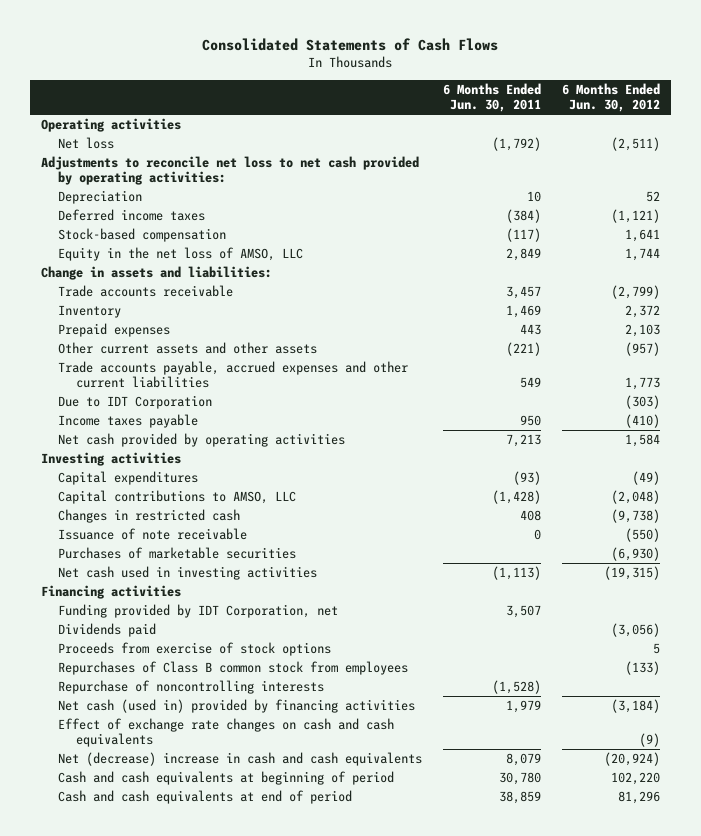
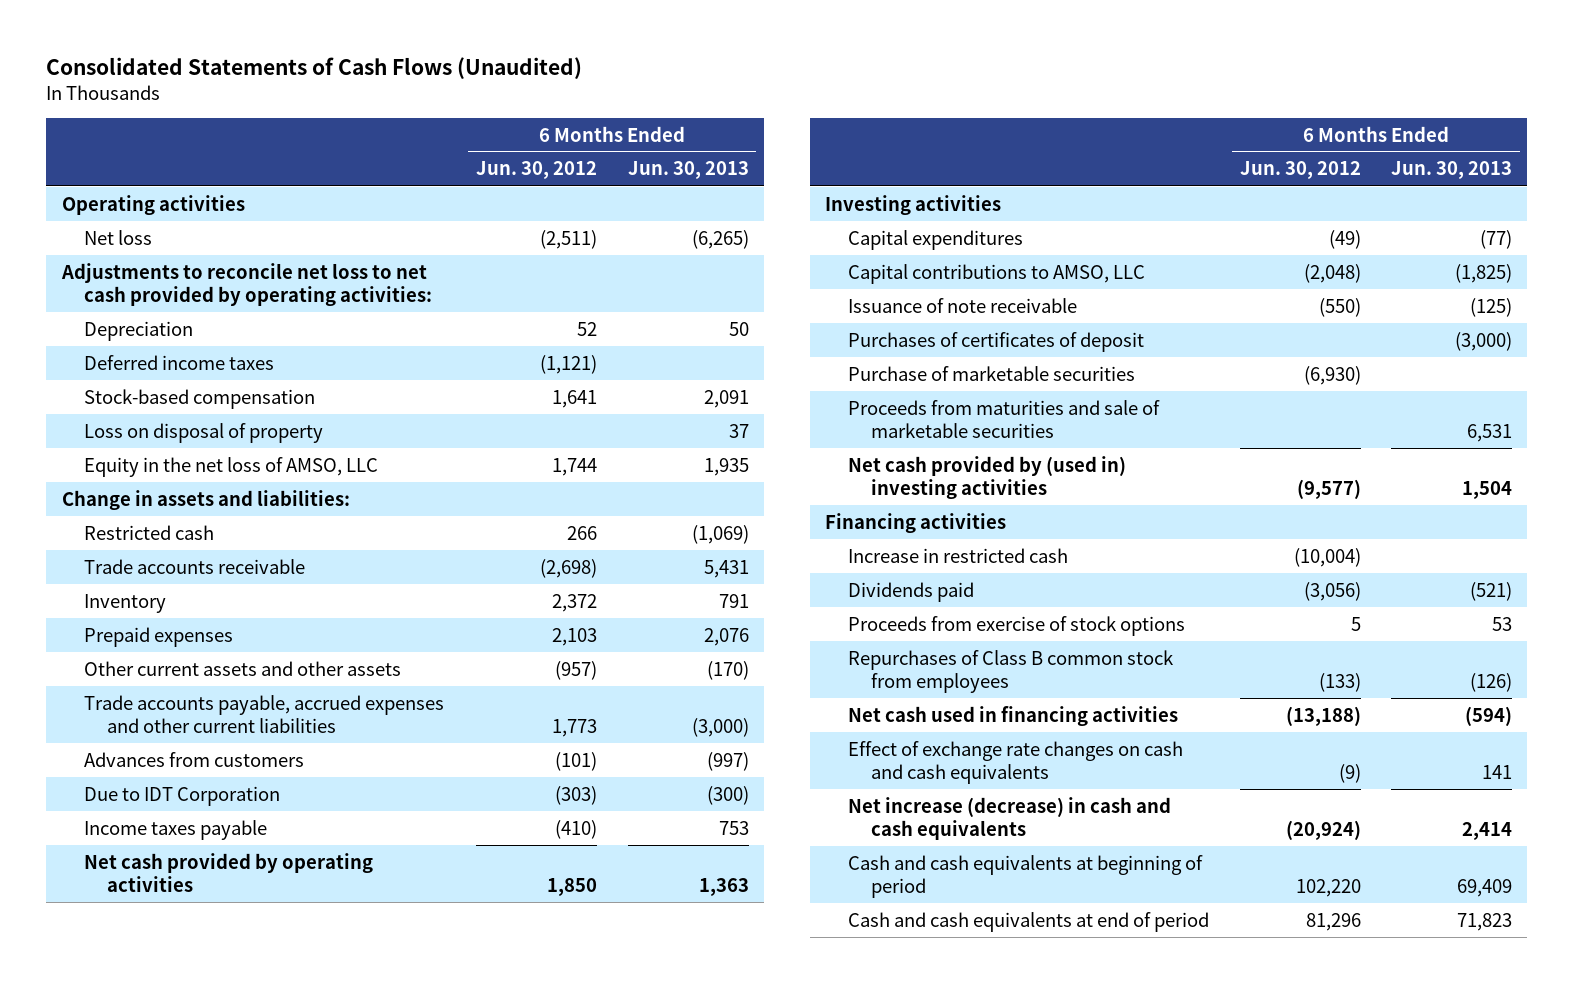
- Consolidated Statements of Cash Flows
+ Consolidated Statements of Cash Flows (Unaudited)
- | 6 Months Ended Jun. 30, 2011 | 6 Months Ended Jun. 30, 2012
+ | 6 Months Ended Jun. 30, 2012 | 6 Months Ended Jun. 30, 2013
+ Loss on disposal of property | | 37
- Trade accounts receivable | 3,457 | (2,799)
+ Restricted cash | 266 | (1,069)
+ Trade accounts receivable | (2,698) | 5,431
+ Advances from customers | (101) | (997)
- Net cash provided by operating activities | 7,213 | 1,584
+ Net cash provided by operating activities | 1,850 | 1,363
- Changes in restricted cash | 408 | (9,738)
- Purchases of marketable securities | | (6,930)
- Net cash used in investing activities | (1,113) | (19,315)
+ Purchases of certificates of deposit | | (3,000)
+ Purchase of marketable securities | (6,930) |
+ Proceeds from maturities and sale of marketable securities | | 6,531
+ Net cash provided by (used in) investing activities | (9,577) | 1,504
- Funding provided by IDT Corporation, net | 3,507 |
+ Increase in restricted cash | (10,004) |
- Repurchase of noncontrolling interests | (1,528) |
- Net cash (used in) provided by financing activities | 1,979 | (3,184)
+ Net cash used in financing activities | (13,188) | (594)
- Net (decrease) increase in cash and cash equivalents | 8,079 | (20,924)
+ Net increase (decrease) in cash and cash equivalents | (20,924) | 2,414

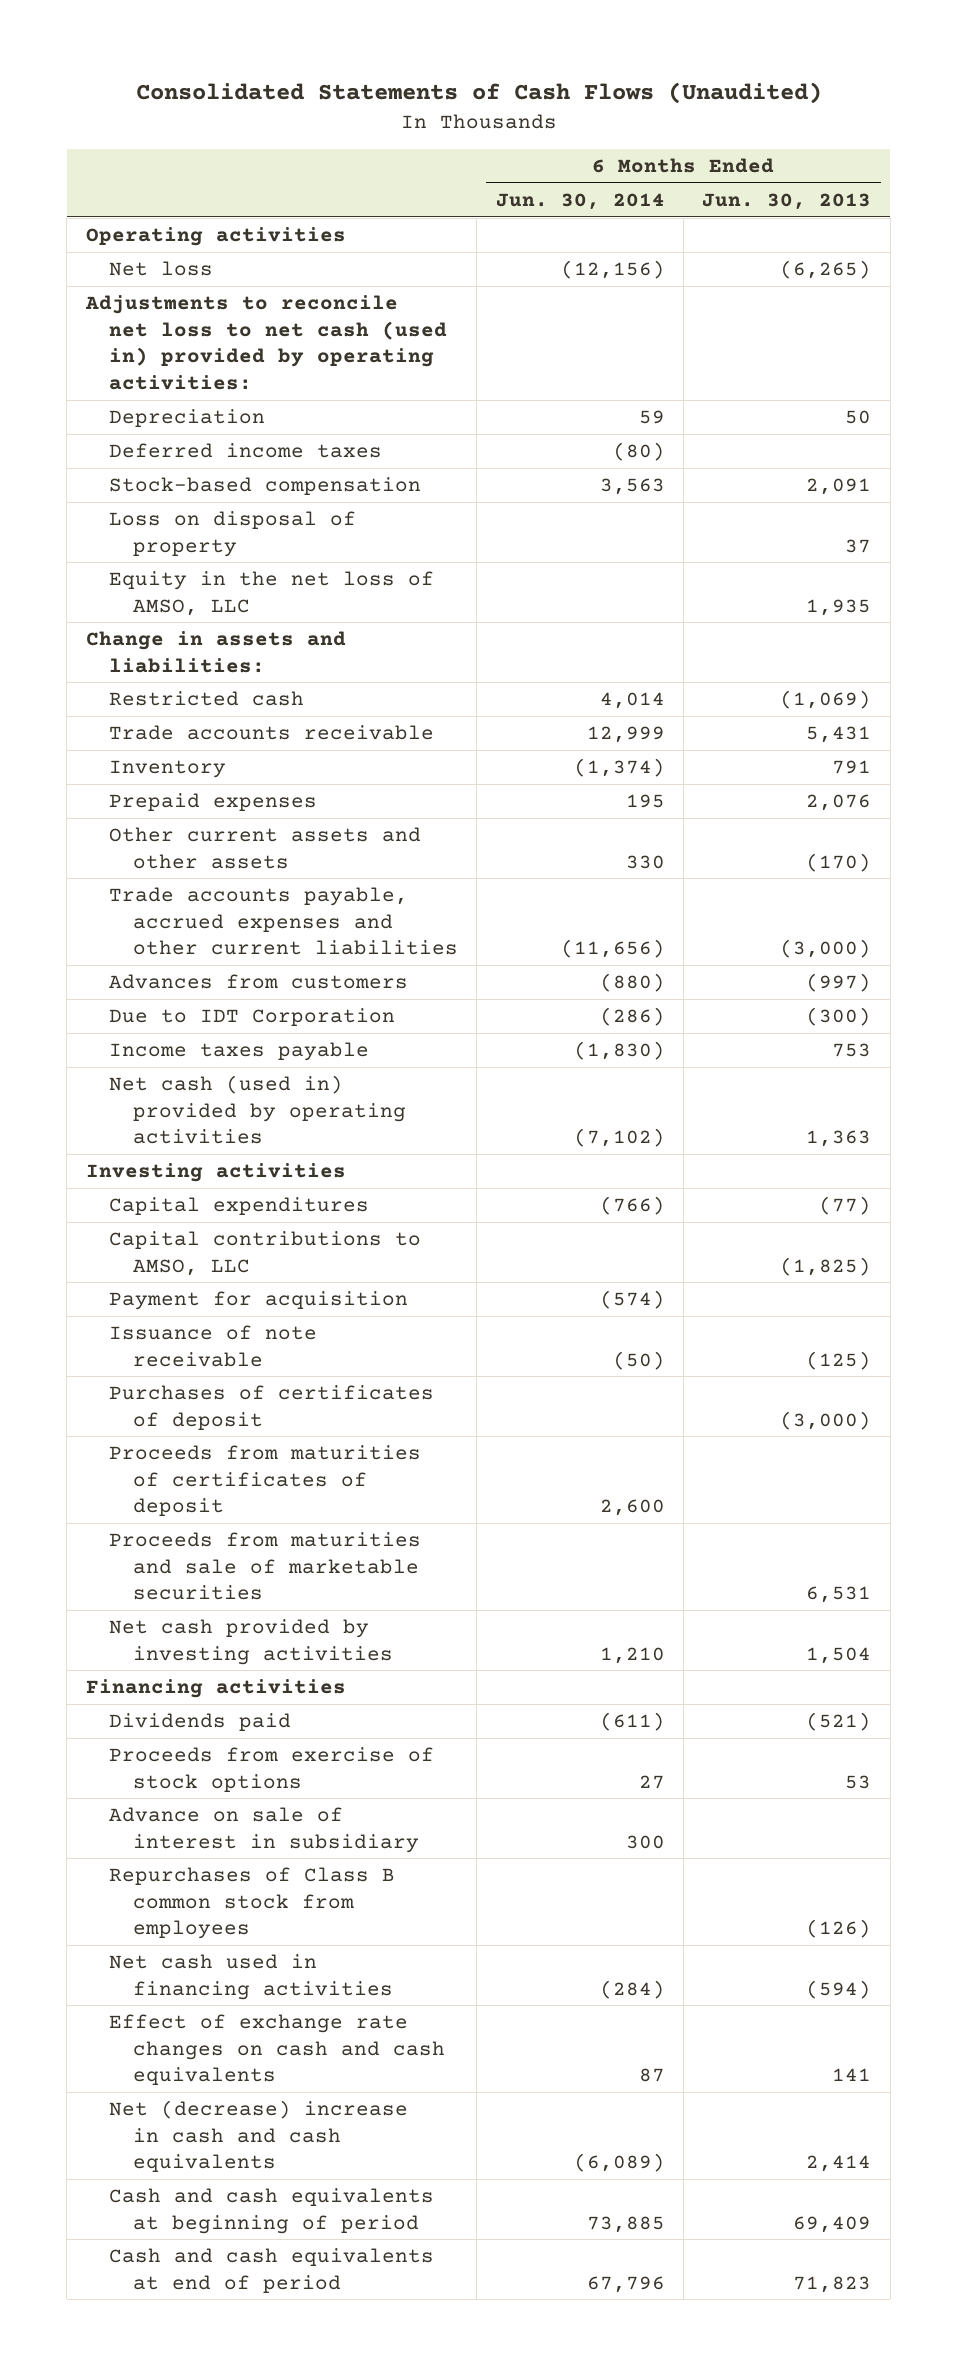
- | 6 Months Ended Jun. 30, 2012 | 6 Months Ended Jun. 30, 2013
+ | 6 Months Ended Jun. 30, 2014 | 6 Months Ended Jun. 30, 2013
- Adjustments to reconcile net loss to net cash provided by operating activities:
+ Adjustments to reconcile net loss to net cash (used in) provided by operating activities:
- Net cash provided by operating activities | 1,850 | 1,363
+ Net cash (used in) provided by operating activities | (7,102) | 1,363
+ Payment for acquisition | (574) |
- Purchase of marketable securities | (6,930) |
+ Proceeds from maturities of certificates of deposit | 2,600 |
- Net cash provided by (used in) investing activities | (9,577) | 1,504
+ Net cash provided by investing activities | 1,210 | 1,504
- Increase in restricted cash | (10,004) |
+ Advance on sale of interest in subsidiary | 300 |
- Net increase (decrease) in cash and cash equivalents | (20,924) | 2,414
+ Net (decrease) increase in cash and cash equivalents | (6,089) | 2,414

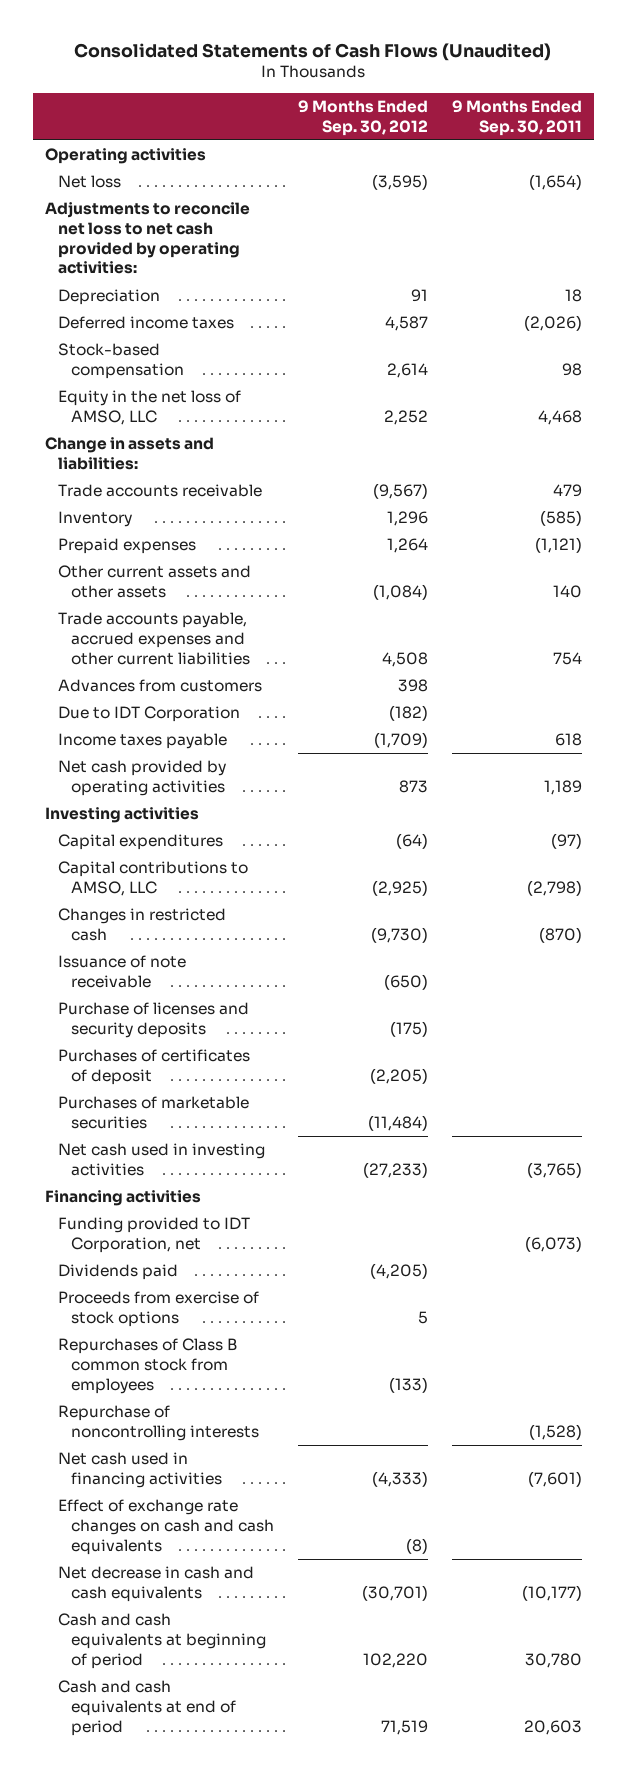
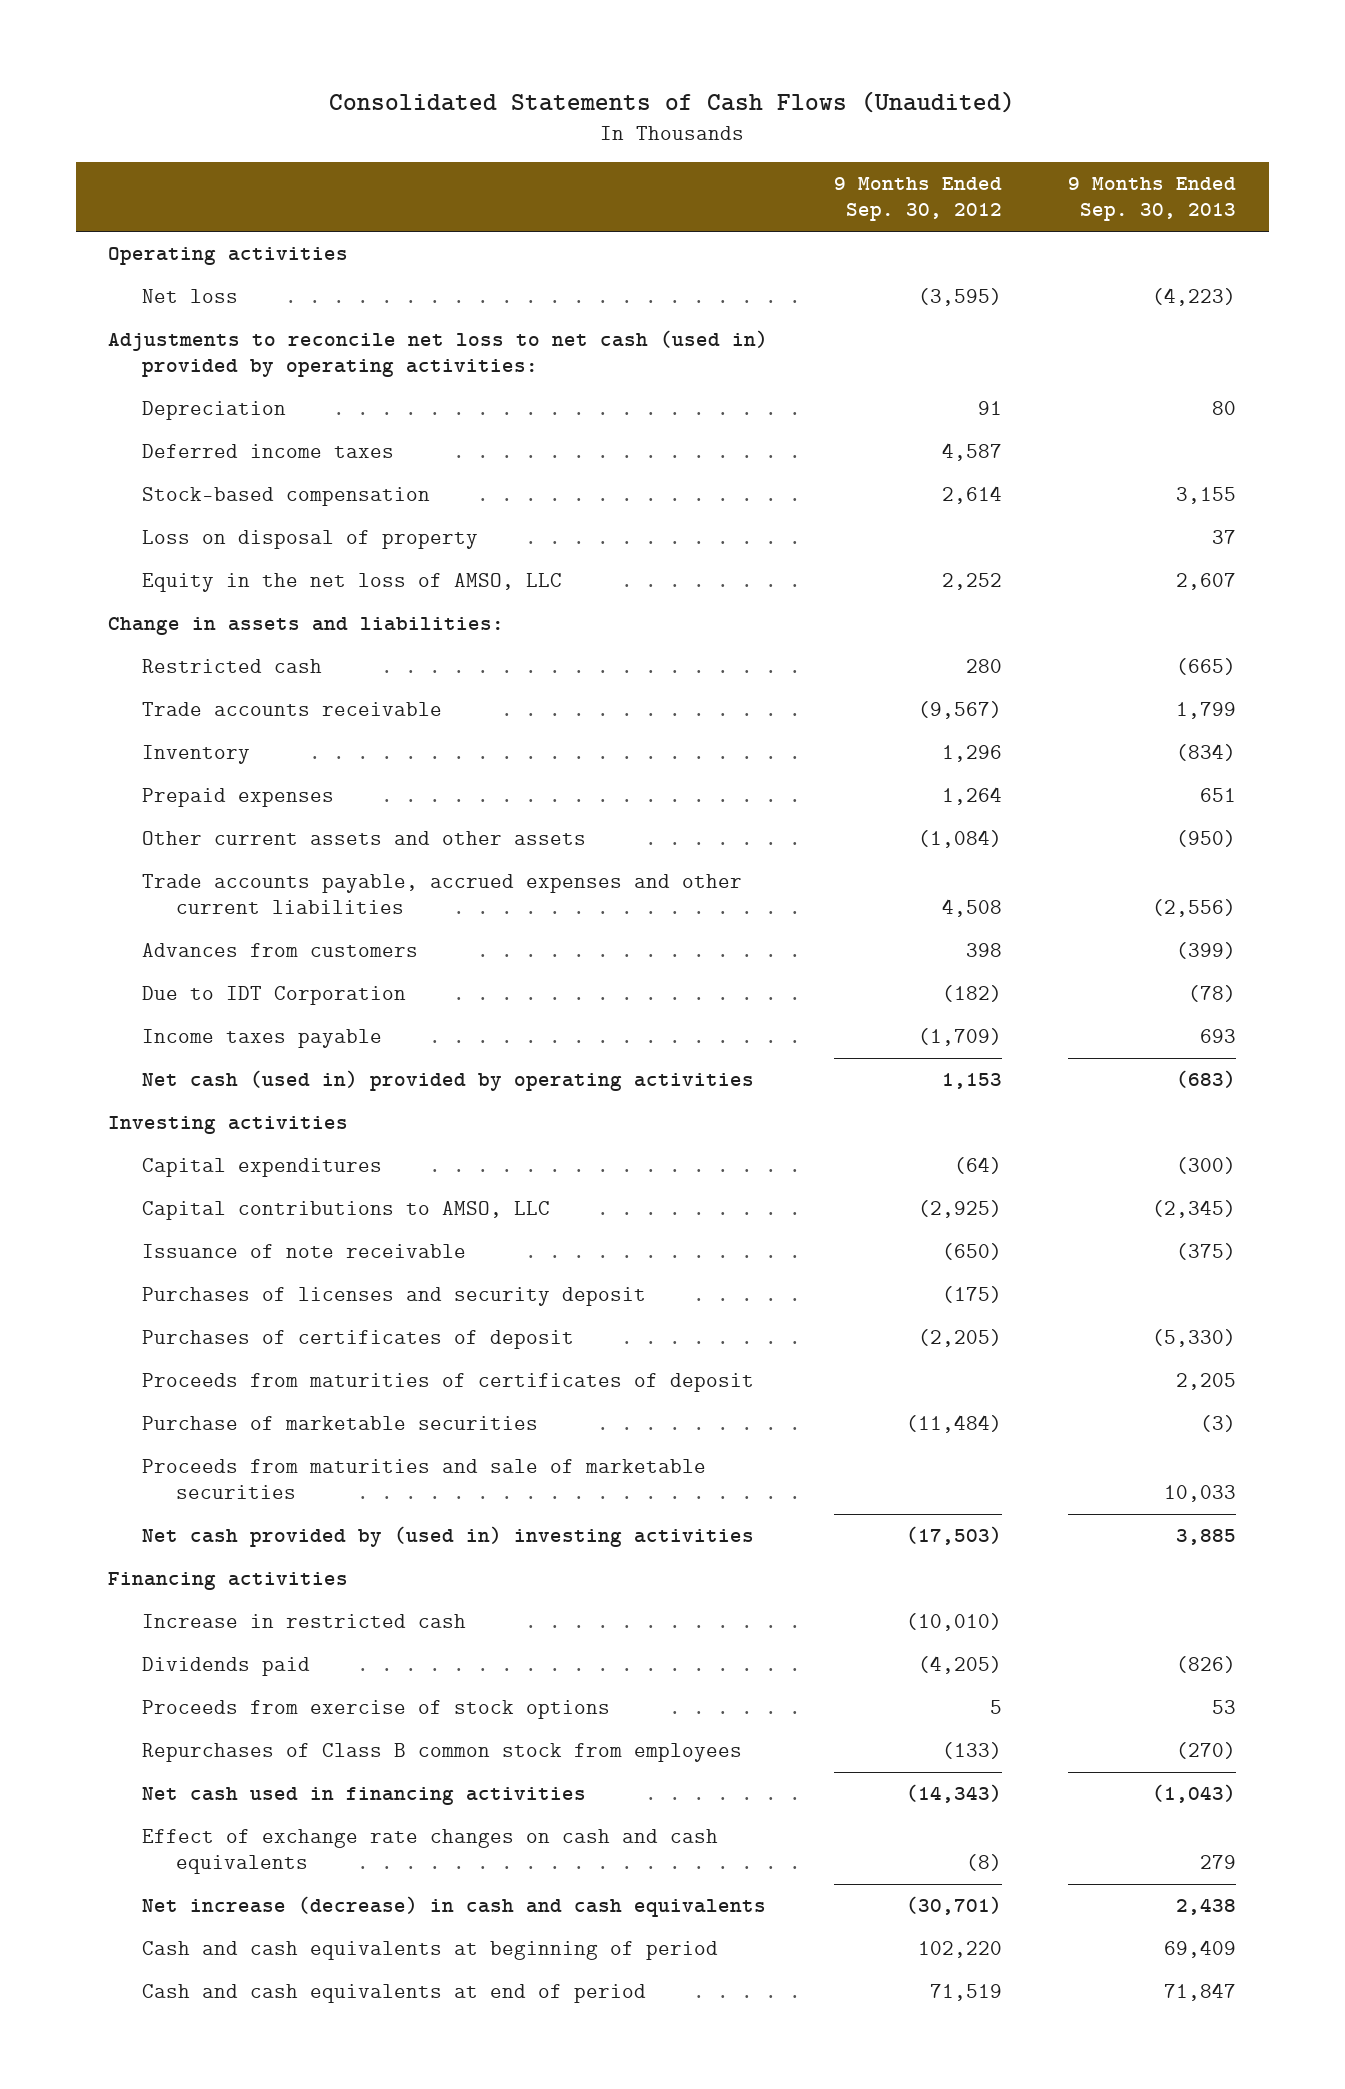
- | 9 Months Ended Sep. 30, 2012 | 9 Months Ended Sep. 30, 2011
+ | 9 Months Ended Sep. 30, 2012 | 9 Months Ended Sep. 30, 2013
- Adjustments to reconcile net loss to net cash provided by operating activities:
+ Adjustments to reconcile net loss to net cash (used in) provided by operating activities:
+ Loss on disposal of property | | 37
+ Restricted cash | 280 | (665)
- Net cash provided by operating activities | 873 | 1,189
+ Net cash (used in) provided by operating activities | 1,153 | (683)
- Changes in restricted cash | (9,730) | (870)
- Purchase of licenses and security deposits | (175) |
+ Purchases of licenses and security deposit | (175) |
- Purchases of marketable securities | (11,484) |
- Net cash used in investing activities | (27,233) | (3,765)
+ Proceeds from maturities of certificates of deposit | | 2,205
+ Purchase of marketable securities | (11,484) | (3)
+ Proceeds from maturities and sale of marketable securities | | 10,033
+ Net cash provided by (used in) investing activities | (17,503) | 3,885
- Funding provided to IDT Corporation, net | | (6,073)
+ Increase in restricted cash | (10,010) |
- Repurchase of noncontrolling interests | | (1,528)
- Net cash used in financing activities | (4,333) | (7,601)
+ Net cash used in financing activities | (14,343) | (1,043)
- Net decrease in cash and cash equivalents | (30,701) | (10,177)
+ Net increase (decrease) in cash and cash equivalents | (30,701) | 2,438

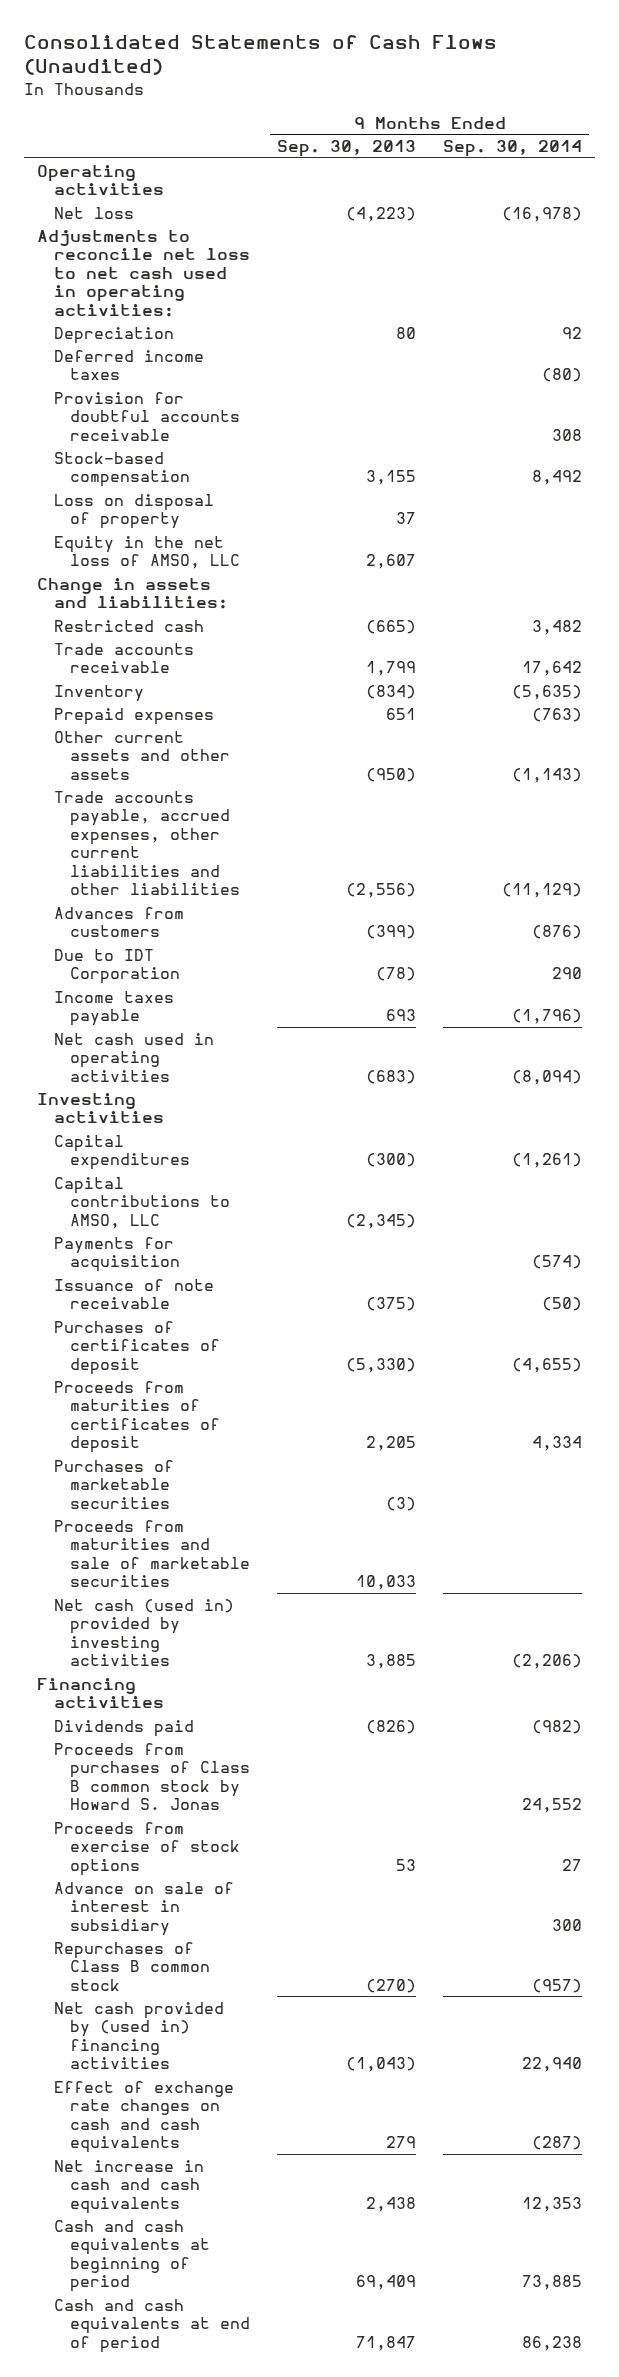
- | 9 Months Ended Sep. 30, 2012 | 9 Months Ended Sep. 30, 2013
+ | 9 Months Ended Sep. 30, 2013 | 9 Months Ended Sep. 30, 2014
- Adjustments to reconcile net loss to net cash (used in) provided by operating activities:
+ Adjustments to reconcile net loss to net cash used in operating activities:
+ Provision for doubtful accounts receivable | | 308
- Trade accounts payable, accrued expenses and other current liabilities | 4,508 | (2,556)
+ Trade accounts payable, accrued expenses, other current liabilities and other liabilities | (2,556) | (11,129)
- Net cash (used in) provided by operating activities | 1,153 | (683)
+ Net cash used in operating activities | (683) | (8,094)
+ Payments for acquisition | | (574)
- Purchases of licenses and security deposit | (175) |
- Purchase of marketable securities | (11,484) | (3)
+ Purchases of marketable securities | (3) |
- Net cash provided by (used in) investing activities | (17,503) | 3,885
+ Net cash (used in) provided by investing activities | 3,885 | (2,206)
- Increase in restricted cash | (10,010) |
+ Proceeds from purchases of Class B common stock by Howard S. Jonas | | 24,552
- Repurchases of Class B common stock from employees | (133) | (270)
- Net cash used in financing activities | (14,343) | (1,043)
+ Advance on sale of interest in subsidiary | | 300
+ Repurchases of Class B common stock | (270) | (957)
+ Net cash provided by (used in) financing activities | (1,043) | 22,940
- Net increase (decrease) in cash and cash equivalents | (30,701) | 2,438
+ Net increase in cash and cash equivalents | 2,438 | 12,353

